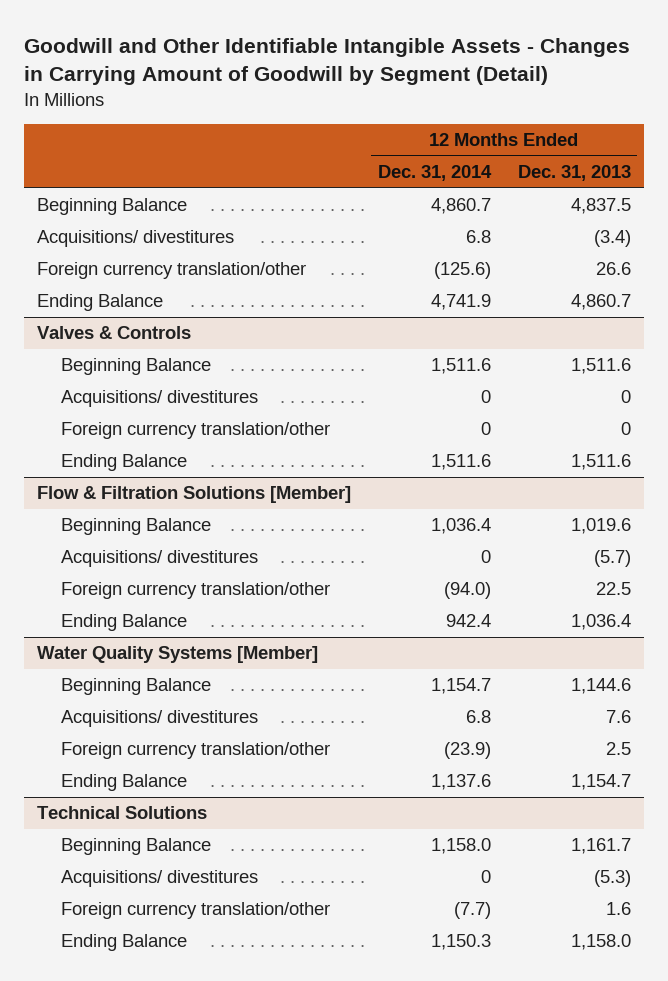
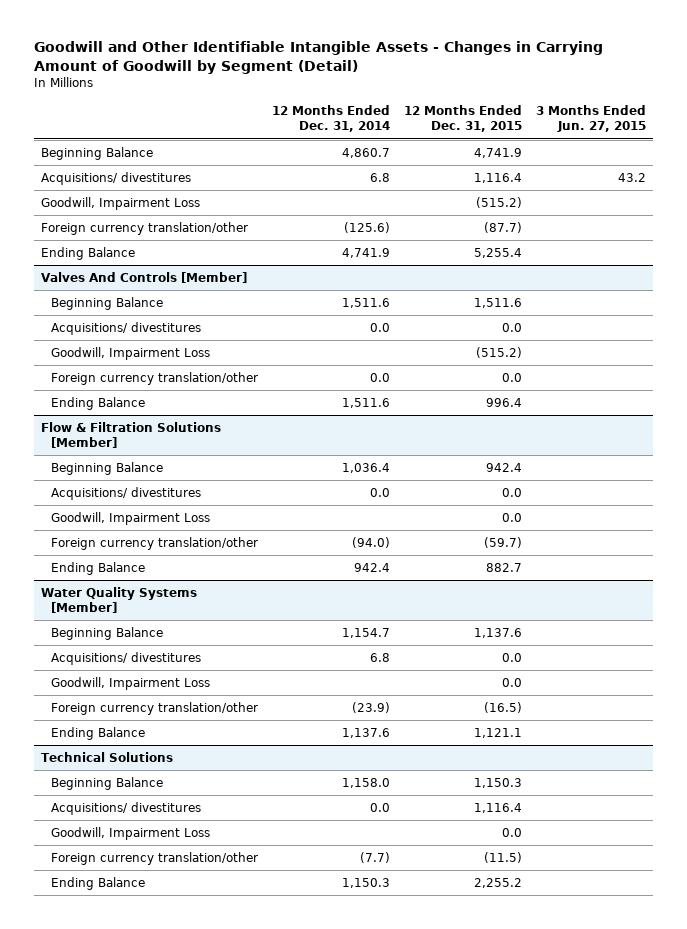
- | 12 Months Ended Dec. 31, 2014 | 12 Months Ended Dec. 31, 2013
+ | 12 Months Ended Dec. 31, 2014 | 12 Months Ended Dec. 31, 2015 | 3 Months Ended Jun. 27, 2015
+ Goodwill, Impairment Loss | | (515.2) |
- Valves & Controls
+ Valves And Controls [Member]
- Acquisitions/ divestitures | 0 | 0
- Foreign currency translation/other | 0 | 0
+ Acquisitions/ divestitures | 0.0 | 0.0 |
+ Goodwill, Impairment Loss | | (515.2) |
+ Foreign currency translation/other | 0.0 | 0.0 |
@ Flow & Filtration Solutions [Member]
- Acquisitions/ divestitures | 0 | (5.7)
+ Acquisitions/ divestitures | 0.0 | 0.0 |
+ Goodwill, Impairment Loss | | 0.0 |
@ Water Quality Systems [Member]
+ Goodwill, Impairment Loss | | 0.0 |
@ Technical Solutions
- Acquisitions/ divestitures | 0 | (5.3)
+ Acquisitions/ divestitures | 0.0 | 1,116.4 |
+ Goodwill, Impairment Loss | | 0.0 |

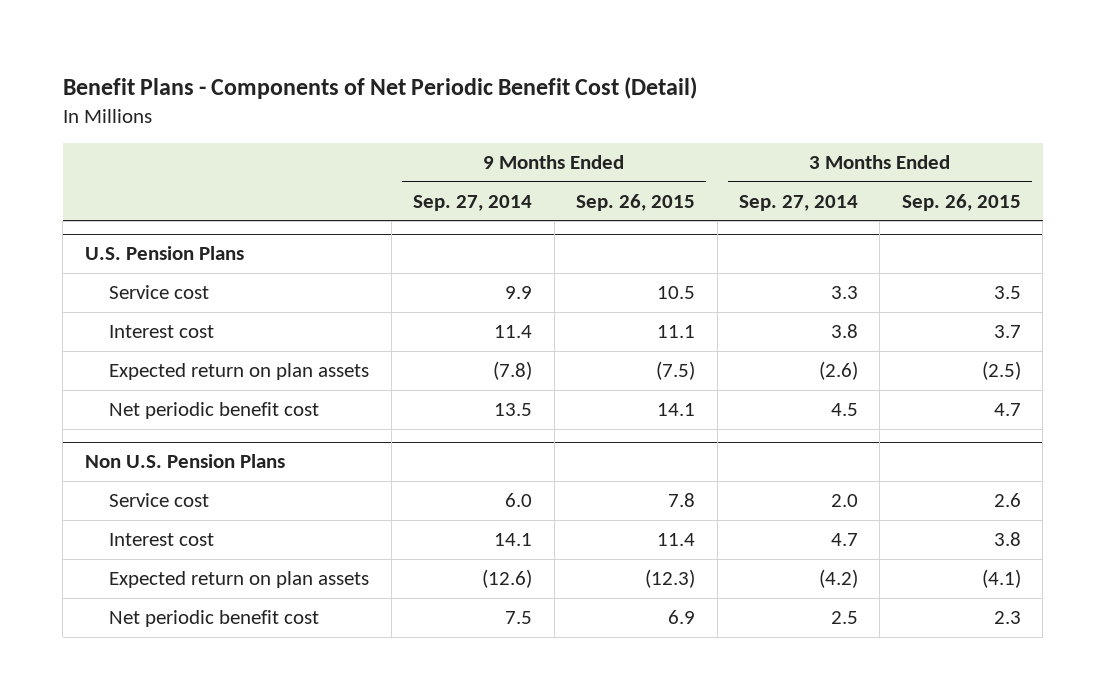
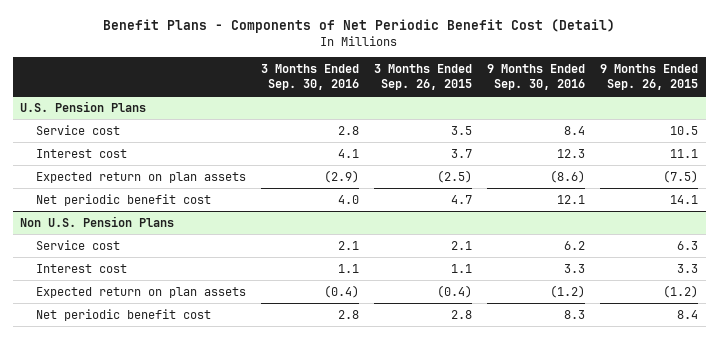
- | 9 Months Ended Sep. 27, 2014 | 9 Months Ended Sep. 26, 2015 | 3 Months Ended Sep. 27, 2014 | 3 Months Ended Sep. 26, 2015
+ | 3 Months Ended Sep. 30, 2016 | 3 Months Ended Sep. 26, 2015 | 9 Months Ended Sep. 30, 2016 | 9 Months Ended Sep. 26, 2015
@ Non U.S. Pension Plans
- Service cost | 6.0 | 7.8 | 2.0 | 2.6
- Interest cost | 14.1 | 11.4 | 4.7 | 3.8
- Expected return on plan assets | (12.6) | (12.3) | (4.2) | (4.1)
- Net periodic benefit cost | 7.5 | 6.9 | 2.5 | 2.3
+ Service cost | 2.1 | 2.1 | 6.2 | 6.3
+ Interest cost | 1.1 | 1.1 | 3.3 | 3.3
+ Expected return on plan assets | (0.4) | (0.4) | (1.2) | (1.2)
+ Net periodic benefit cost | 2.8 | 2.8 | 8.3 | 8.4

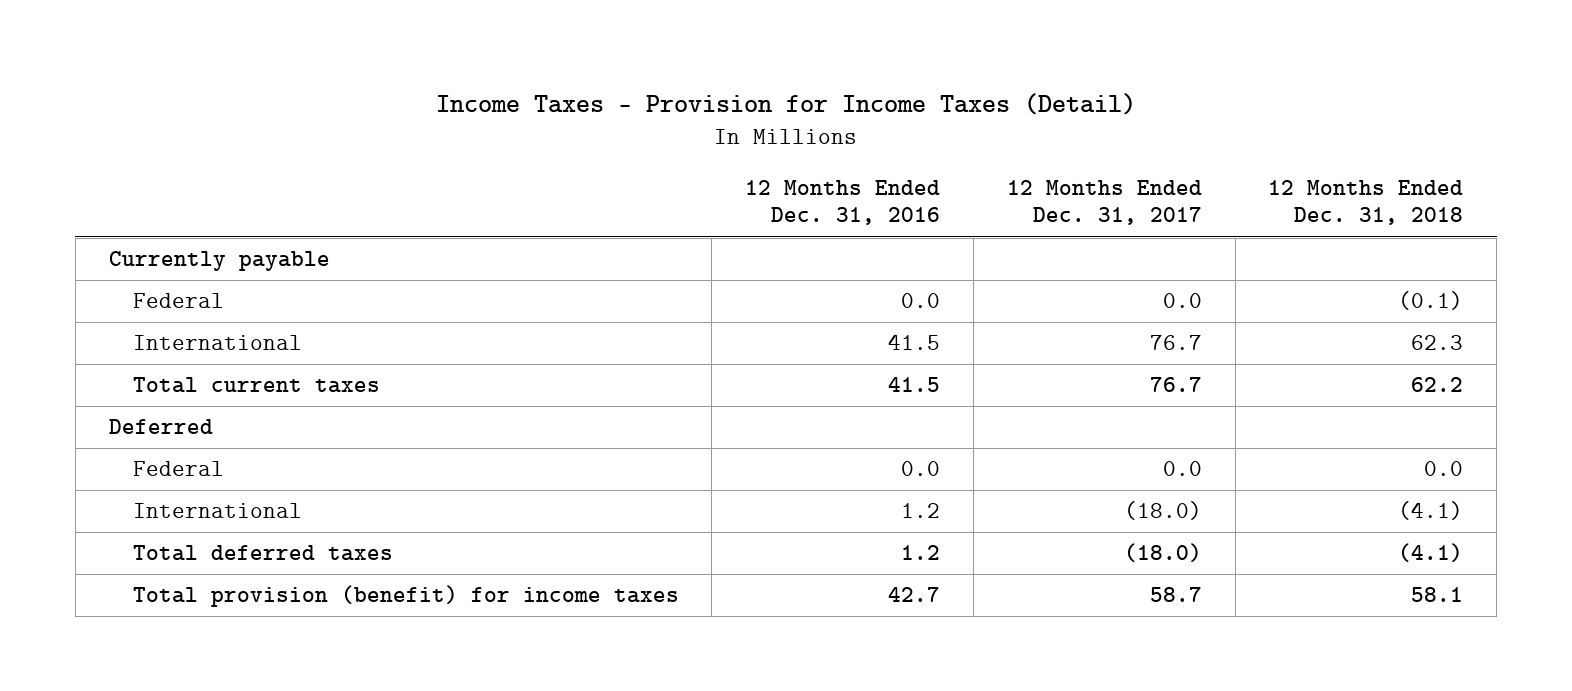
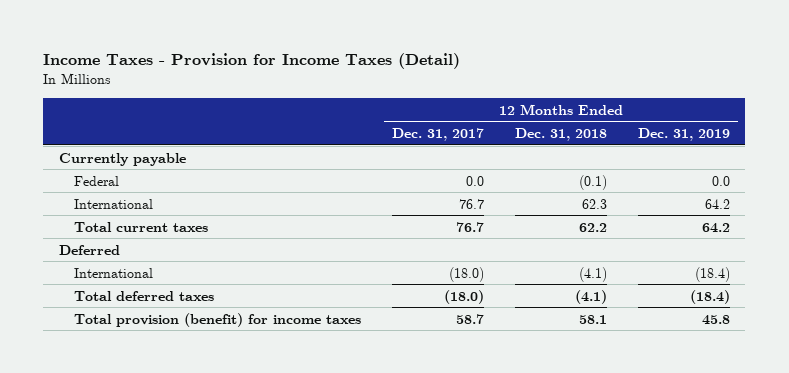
- | 12 Months Ended Dec. 31, 2016 | 12 Months Ended Dec. 31, 2017 | 12 Months Ended Dec. 31, 2018
+ | 12 Months Ended Dec. 31, 2017 | 12 Months Ended Dec. 31, 2018 | 12 Months Ended Dec. 31, 2019
- Federal | 0.0 | 0.0 | 0.0

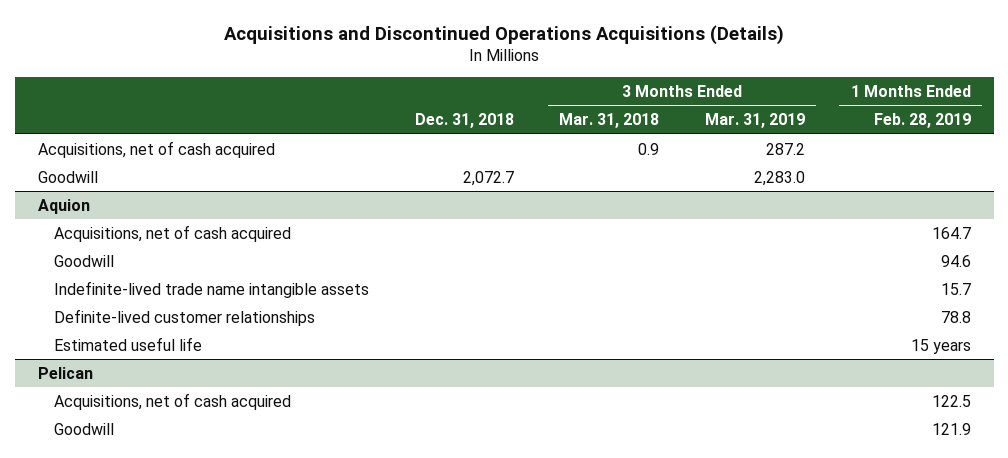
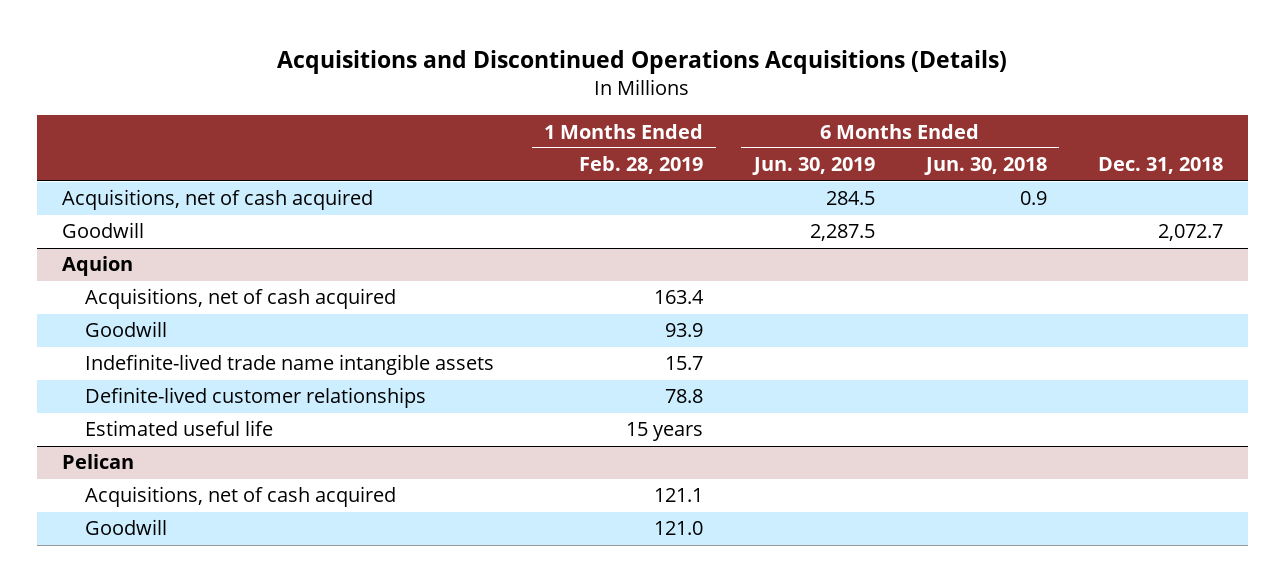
- | Dec. 31, 2018 | 3 Months Ended Mar. 31, 2018 | 3 Months Ended Mar. 31, 2019 | 1 Months Ended Feb. 28, 2019
+ | 1 Months Ended Feb. 28, 2019 | 6 Months Ended Jun. 30, 2019 | 6 Months Ended Jun. 30, 2018 | Dec. 31, 2018
@ Aquion
- Acquisitions, net of cash acquired | | | | 164.7
- Goodwill | | | | 94.6
+ Acquisitions, net of cash acquired | 163.4 | | |
+ Goodwill | 93.9 | | |
@ Pelican
- Acquisitions, net of cash acquired | | | | 122.5
- Goodwill | | | | 121.9
+ Acquisitions, net of cash acquired | 121.1 | | |
+ Goodwill | 121.0 | | |

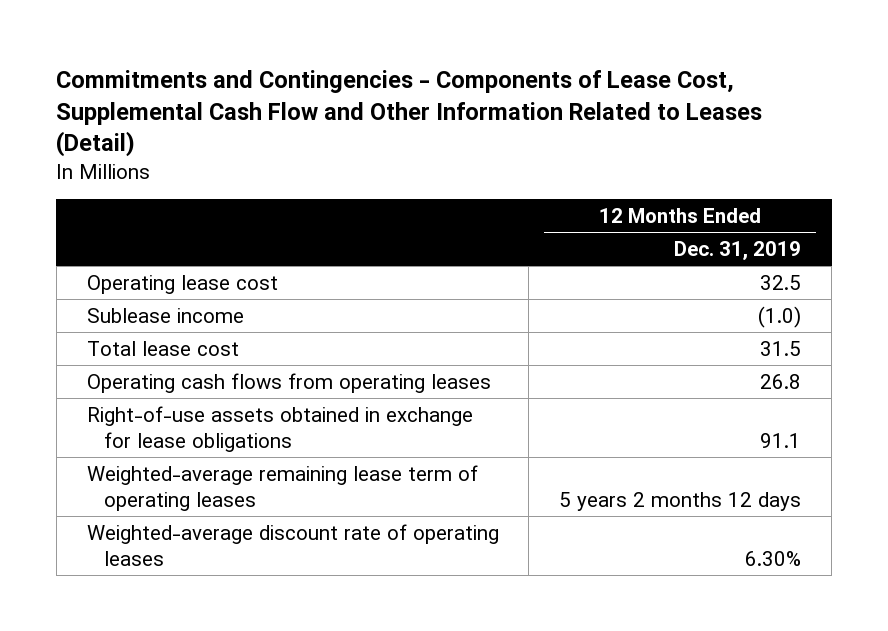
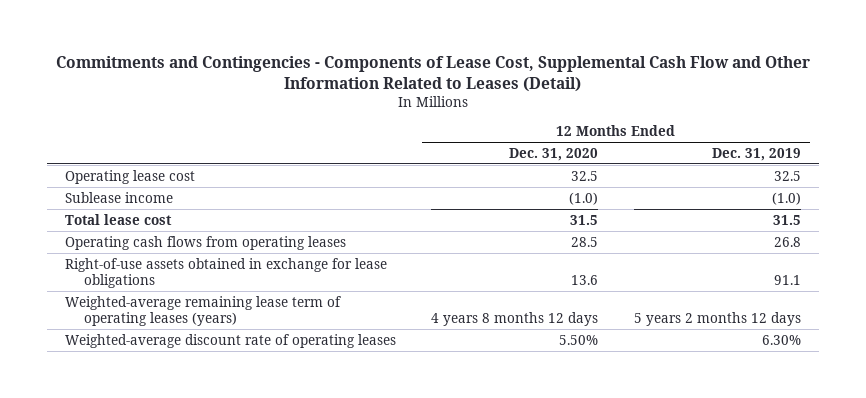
- | 12 Months Ended Dec. 31, 2019
+ | 12 Months Ended Dec. 31, 2020 | 12 Months Ended Dec. 31, 2019
- Weighted-average remaining lease term of operating leases | 5 years 2 months 12 days
+ Weighted-average remaining lease term of operating leases (years) | 4 years 8 months 12 days | 5 years 2 months 12 days

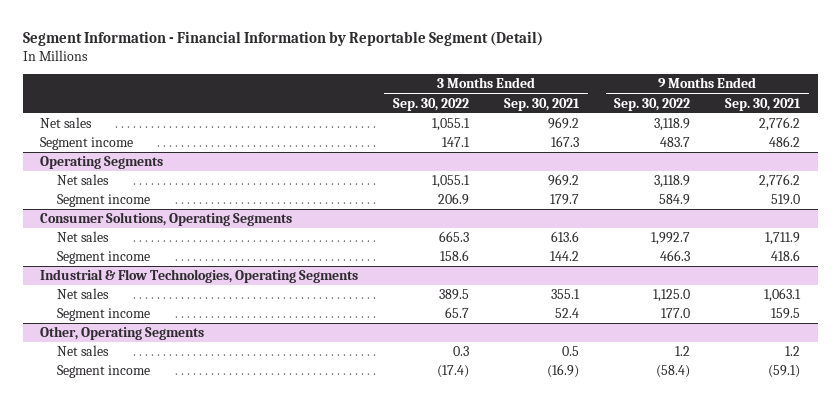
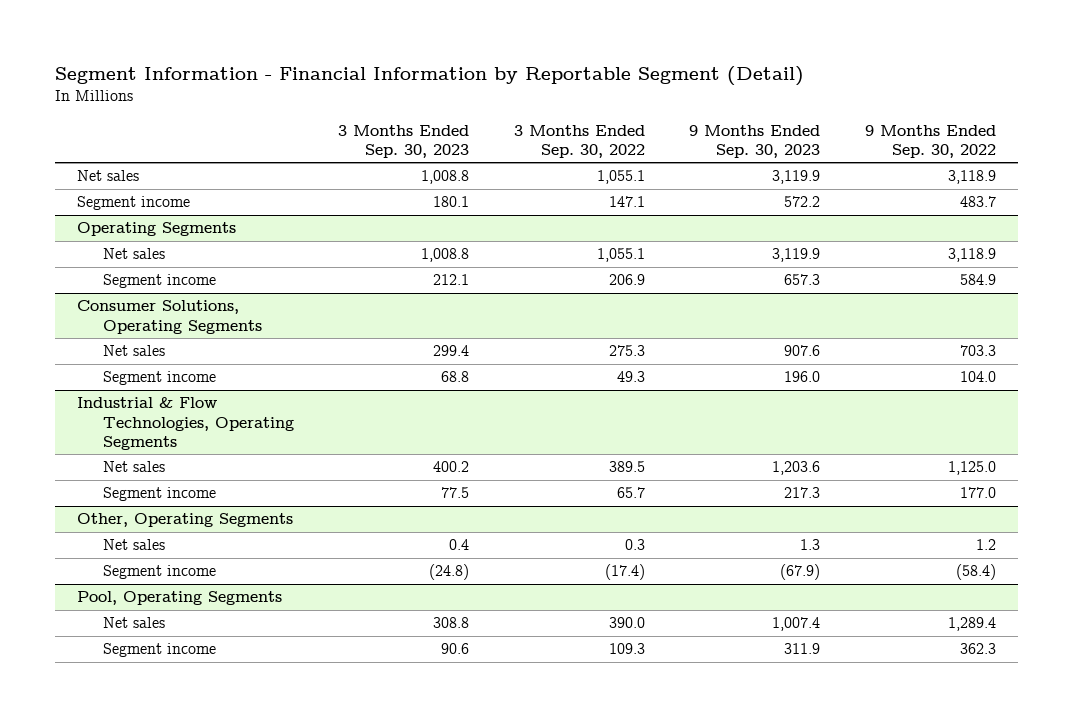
- | 3 Months Ended Sep. 30, 2022 | 3 Months Ended Sep. 30, 2021 | 9 Months Ended Sep. 30, 2022 | 9 Months Ended Sep. 30, 2021
+ | 3 Months Ended Sep. 30, 2023 | 3 Months Ended Sep. 30, 2022 | 9 Months Ended Sep. 30, 2023 | 9 Months Ended Sep. 30, 2022
@ Consumer Solutions, Operating Segments
- Net sales | 665.3 | 613.6 | 1,992.7 | 1,711.9
- Segment income | 158.6 | 144.2 | 466.3 | 418.6
+ Net sales | 299.4 | 275.3 | 907.6 | 703.3
+ Segment income | 68.8 | 49.3 | 196.0 | 104.0
+ Pool, Operating Segments
+ Net sales | 308.8 | 390.0 | 1,007.4 | 1,289.4
+ Segment income | 90.6 | 109.3 | 311.9 | 362.3

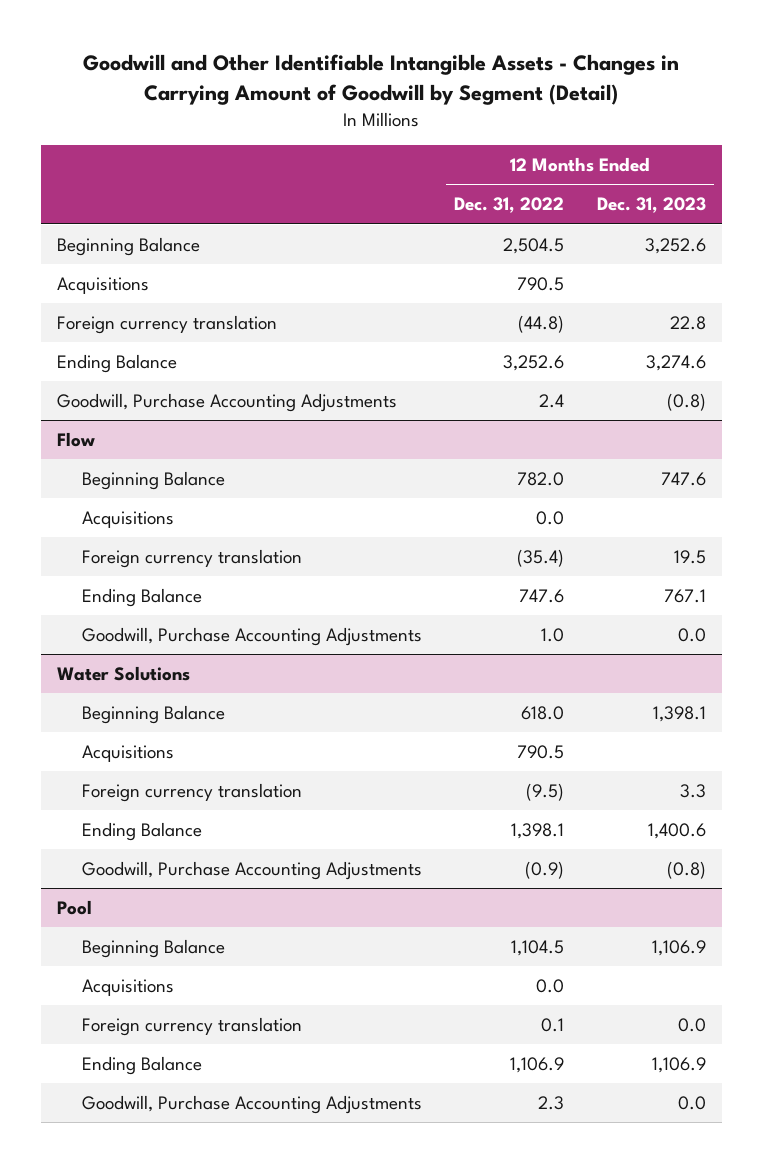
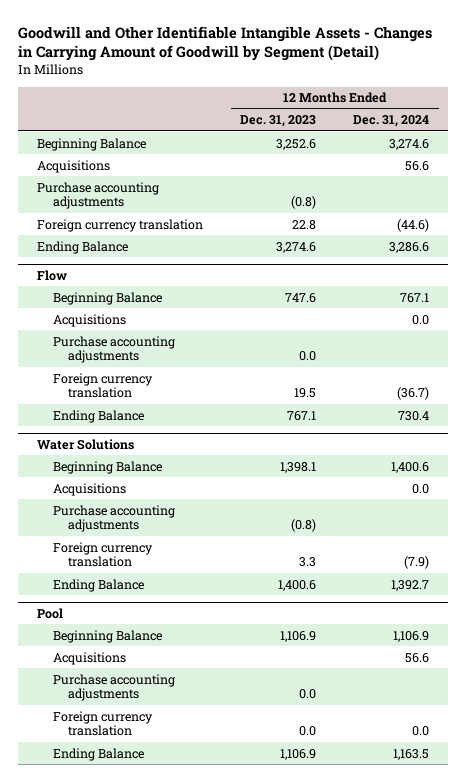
- | 12 Months Ended Dec. 31, 2022 | 12 Months Ended Dec. 31, 2023
+ | 12 Months Ended Dec. 31, 2023 | 12 Months Ended Dec. 31, 2024
+ Purchase accounting adjustments | (0.8) |
- Goodwill, Purchase Accounting Adjustments | 2.4 | (0.8)
@ Flow
+ Purchase accounting adjustments | 0.0 |
- Goodwill, Purchase Accounting Adjustments | 1.0 | 0.0
@ Water Solutions
+ Purchase accounting adjustments | (0.8) |
- Goodwill, Purchase Accounting Adjustments | (0.9) | (0.8)
@ Pool
+ Purchase accounting adjustments | 0.0 |
- Goodwill, Purchase Accounting Adjustments | 2.3 | 0.0

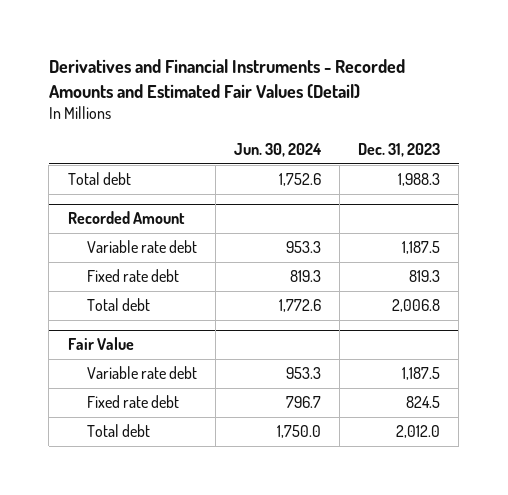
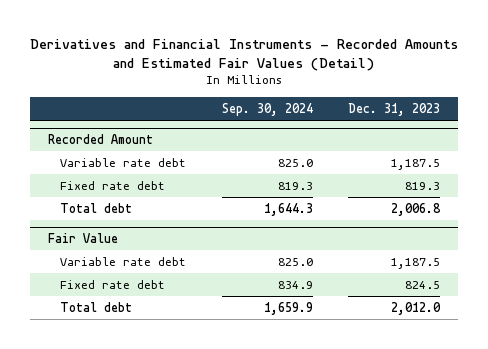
- | Jun. 30, 2024 | Dec. 31, 2023
+ | Sep. 30, 2024 | Dec. 31, 2023
- Total debt | 1,752.6 | 1,988.3

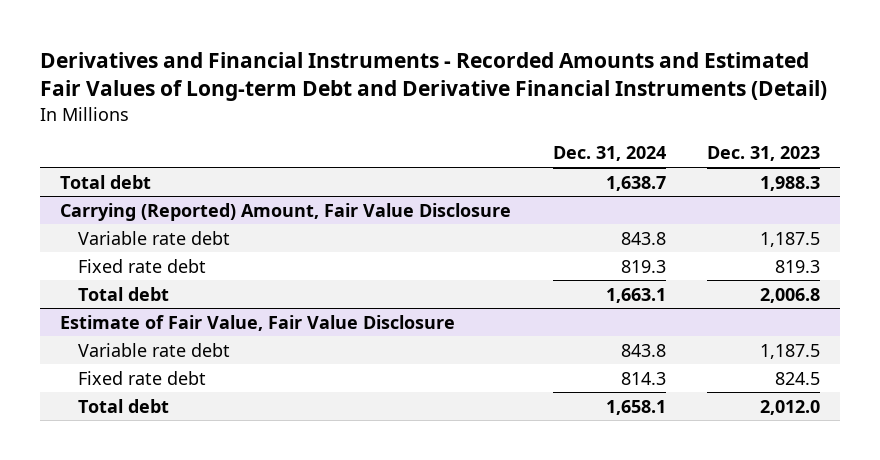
- Derivatives and Financial Instruments - Recorded Amounts and Estimated Fair Values (Detail)
+ Derivatives and Financial Instruments - Recorded Amounts and Estimated Fair Values of Long-term Debt and Derivative Financial Instruments (Detail)
- | Sep. 30, 2024 | Dec. 31, 2023
+ | Dec. 31, 2024 | Dec. 31, 2023
- Recorded Amount
+ Total debt | 1,638.7 | 1,988.3
+ Carrying (Reported) Amount, Fair Value Disclosure
- Fair Value
+ Estimate of Fair Value, Fair Value Disclosure

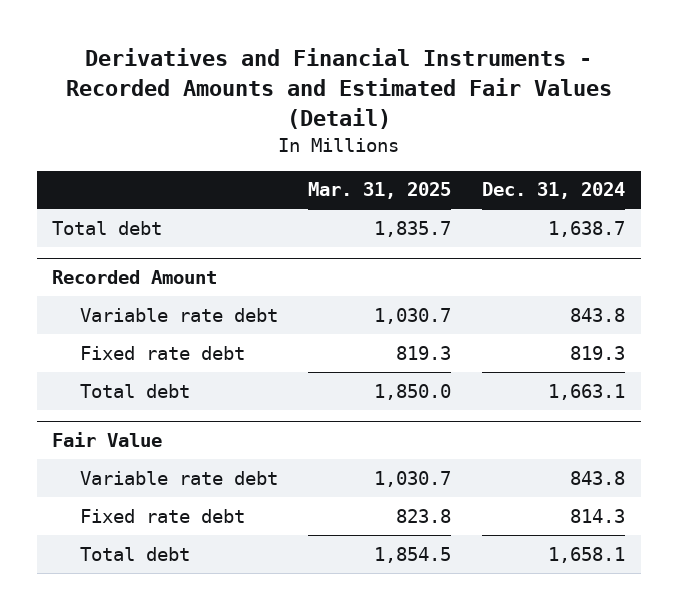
- Derivatives and Financial Instruments - Recorded Amounts and Estimated Fair Values of Long-term Debt and Derivative Financial Instruments (Detail)
+ Derivatives and Financial Instruments - Recorded Amounts and Estimated Fair Values (Detail)
- | Dec. 31, 2024 | Dec. 31, 2023
+ | Mar. 31, 2025 | Dec. 31, 2024
- Carrying (Reported) Amount, Fair Value Disclosure
+ Recorded Amount
- Estimate of Fair Value, Fair Value Disclosure
+ Fair Value

